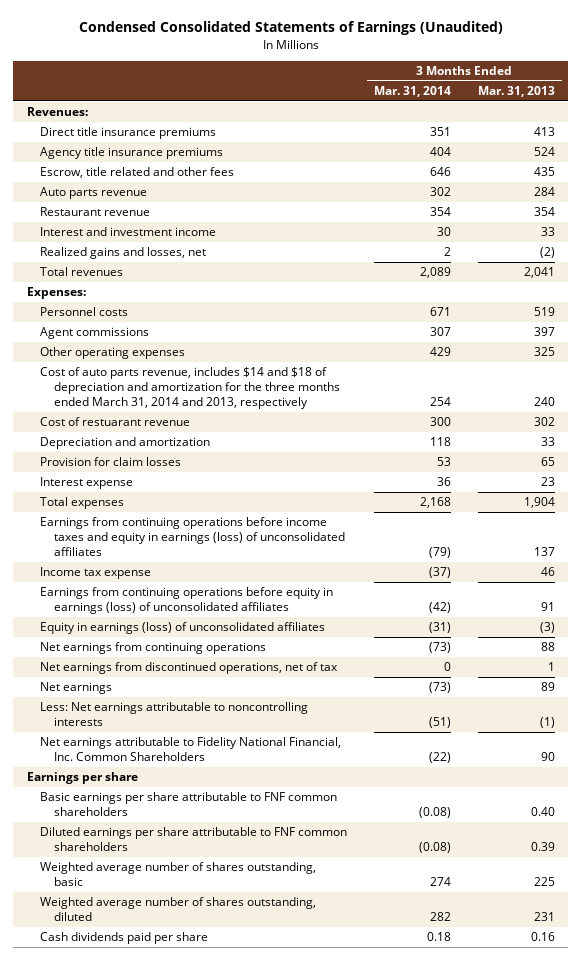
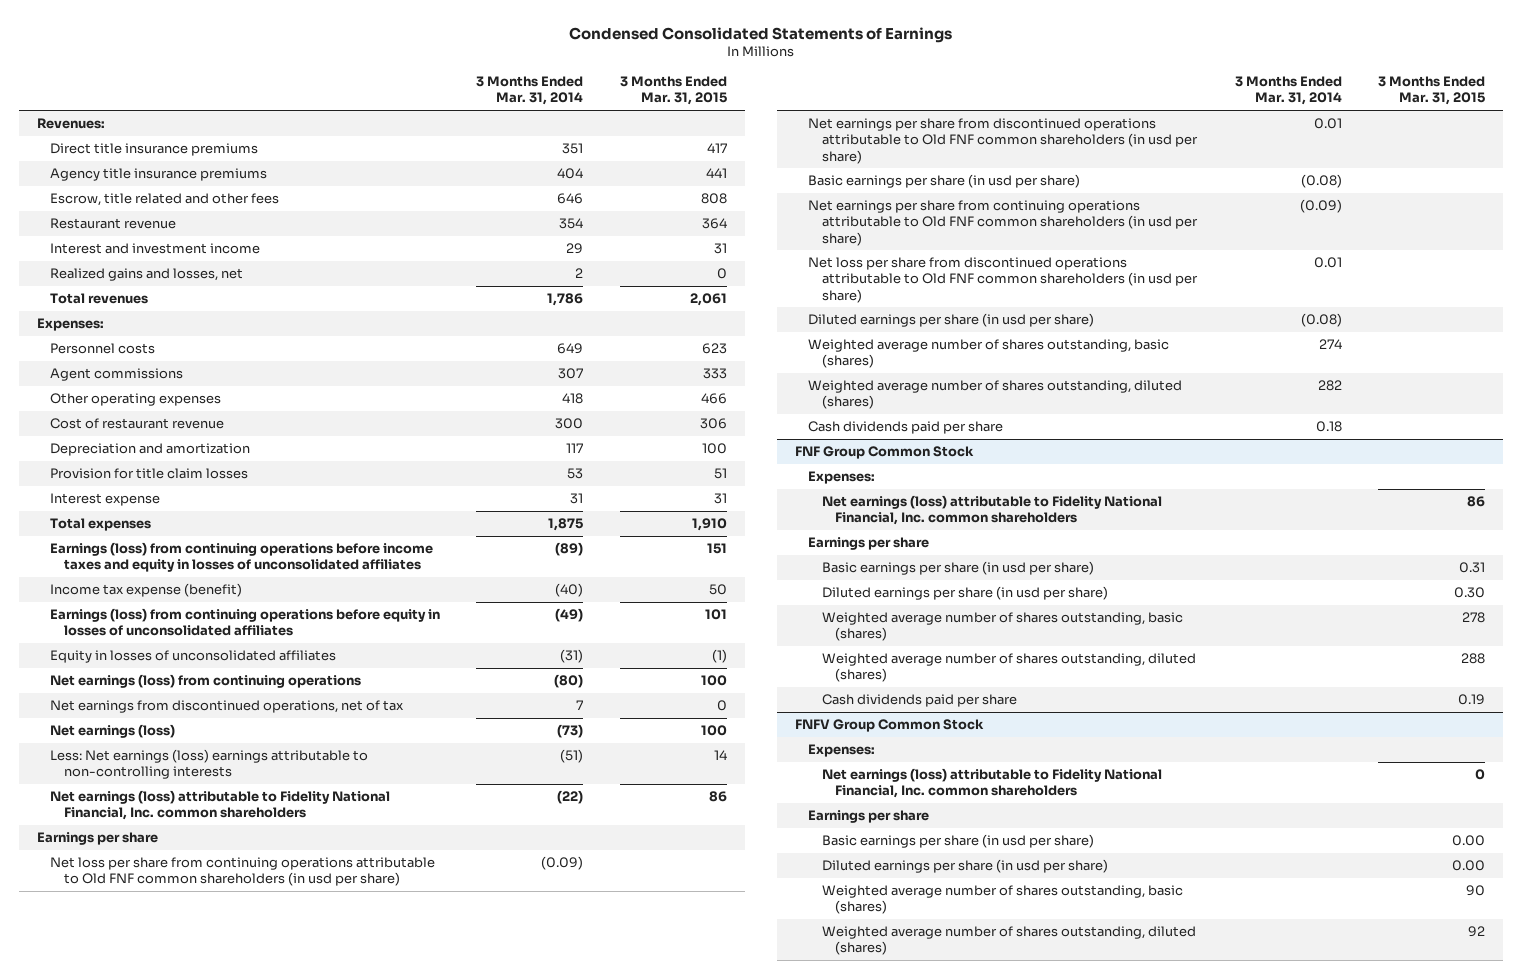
- Condensed Consolidated Statements of Earnings (Unaudited)
+ Condensed Consolidated Statements of Earnings
- | 3 Months Ended Mar. 31, 2014 | 3 Months Ended Mar. 31, 2013
+ | 3 Months Ended Mar. 31, 2014 | 3 Months Ended Mar. 31, 2015
- Auto parts revenue | 302 | 284
- Interest and investment income | 30 | 33
+ Interest and investment income | 29 | 31
- Total revenues | 2,089 | 2,041
+ Total revenues | 1,786 | 2,061
- Personnel costs | 671 | 519
+ Personnel costs | 649 | 623
- Other operating expenses | 429 | 325
- Cost of auto parts revenue, includes $14 and $18 of depreciation and amortization for the three months ended March 31, 2014 and 2013, respectively | 254 | 240
- Cost of restuarant revenue | 300 | 302
- Depreciation and amortization | 118 | 33
- Provision for claim losses | 53 | 65
- Interest expense | 36 | 23
- Total expenses | 2,168 | 1,904
- Earnings from continuing operations before income taxes and equity in earnings (loss) of unconsolidated affiliates | (79) | 137
- Income tax expense | (37) | 46
- Earnings from continuing operations before equity in earnings (loss) of unconsolidated affiliates | (42) | 91
- Equity in earnings (loss) of unconsolidated affiliates | (31) | (3)
- Net earnings from continuing operations | (73) | 88
- Net earnings from discontinued operations, net of tax | 0 | 1
- Net earnings | (73) | 89
- Less: Net earnings attributable to noncontrolling interests | (51) | (1)
- Net earnings attributable to Fidelity National Financial, Inc. Common Shareholders | (22) | 90
+ Other operating expenses | 418 | 466
+ Cost of restaurant revenue | 300 | 306
+ Depreciation and amortization | 117 | 100
+ Provision for title claim losses | 53 | 51
+ Interest expense | 31 | 31
+ Total expenses | 1,875 | 1,910
+ Earnings (loss) from continuing operations before income taxes and equity in losses of unconsolidated affiliates | (89) | 151
+ Income tax expense (benefit) | (40) | 50
+ Earnings (loss) from continuing operations before equity in losses of unconsolidated affiliates | (49) | 101
+ Equity in losses of unconsolidated affiliates | (31) | (1)
+ Net earnings (loss) from continuing operations | (80) | 100
+ Net earnings from discontinued operations, net of tax | 7 | 0
+ Net earnings (loss) | (73) | 100
+ Less: Net earnings (loss) earnings attributable to non-controlling interests | (51) | 14
+ Net earnings (loss) attributable to Fidelity National Financial, Inc. common shareholders | (22) | 86
- Basic earnings per share attributable to FNF common shareholders | (0.08) | 0.40
- Diluted earnings per share attributable to FNF common shareholders | (0.08) | 0.39
- Weighted average number of shares outstanding, basic | 274 | 225
- Weighted average number of shares outstanding, diluted | 282 | 231
+ Net loss per share from continuing operations attributable to Old FNF common shareholders (in usd per share) | (0.09) |
+ Net earnings per share from discontinued operations attributable to Old FNF common shareholders (in usd per share) | 0.01 |
+ Basic earnings per share (in usd per share) | (0.08) |
+ Net earnings per share from continuing operations attributable to Old FNF common shareholders (in usd per share) | (0.09) |
+ Net loss per share from discontinued operations attributable to Old FNF common shareholders (in usd per share) | 0.01 |
+ Diluted earnings per share (in usd per share) | (0.08) |
+ Weighted average number of shares outstanding, basic (shares) | 274 |
+ Weighted average number of shares outstanding, diluted (shares) | 282 |
+ FNF Group Common Stock
+ Expenses:
+ Net earnings (loss) attributable to Fidelity National Financial, Inc. common shareholders | | 86
+ Earnings per share
+ Basic earnings per share (in usd per share) | | 0.31
+ Diluted earnings per share (in usd per share) | | 0.30
+ Weighted average number of shares outstanding, basic (shares) | | 278
+ Weighted average number of shares outstanding, diluted (shares) | | 288
+ Cash dividends paid per share | | 0.19
+ FNFV Group Common Stock
+ Expenses:
+ Net earnings (loss) attributable to Fidelity National Financial, Inc. common shareholders | | 0
+ Earnings per share
+ Basic earnings per share (in usd per share) | | 0.00
+ Diluted earnings per share (in usd per share) | | 0.00
+ Weighted average number of shares outstanding, basic (shares) | | 90
+ Weighted average number of shares outstanding, diluted (shares) | | 92

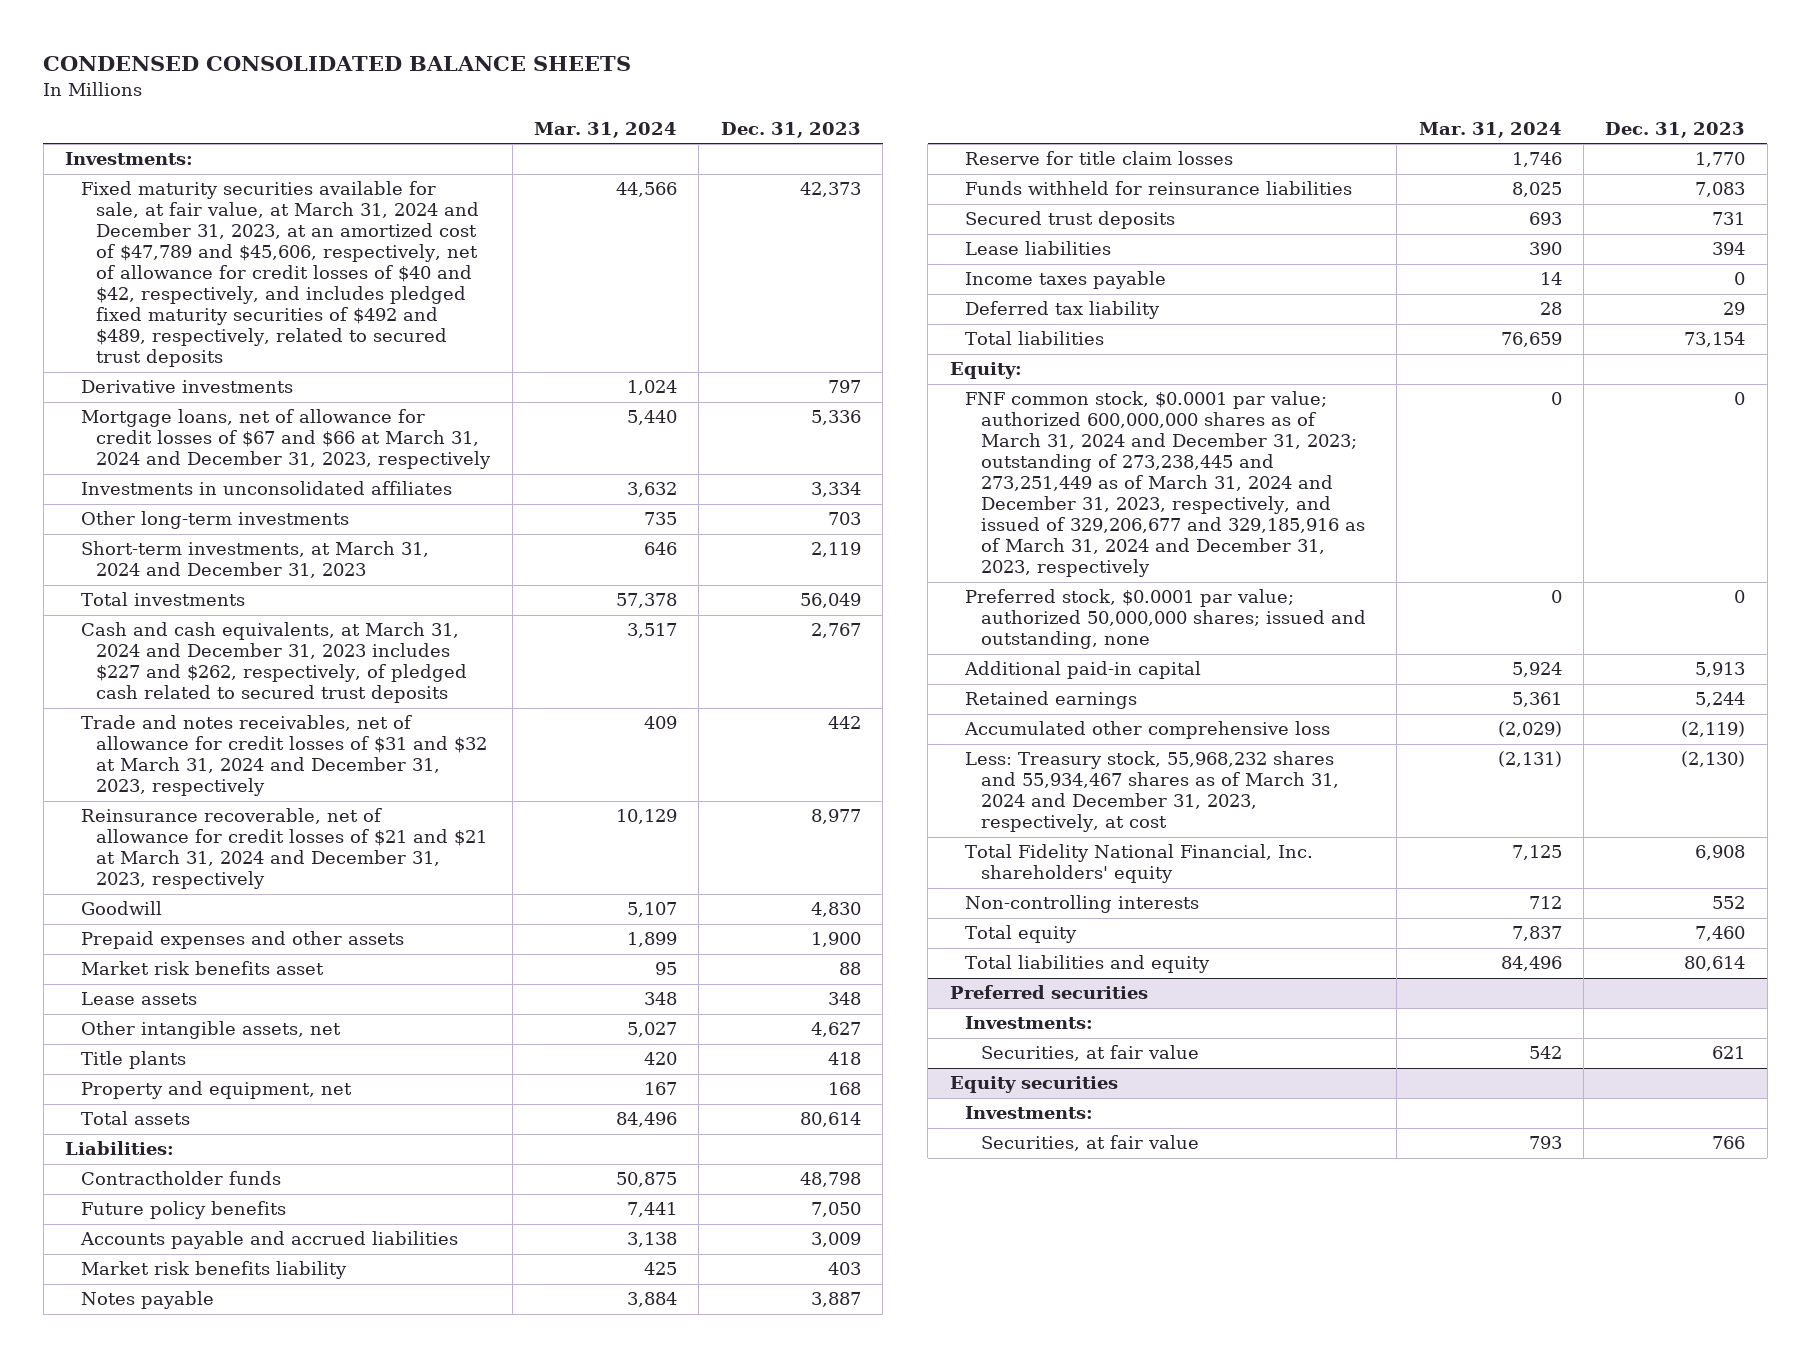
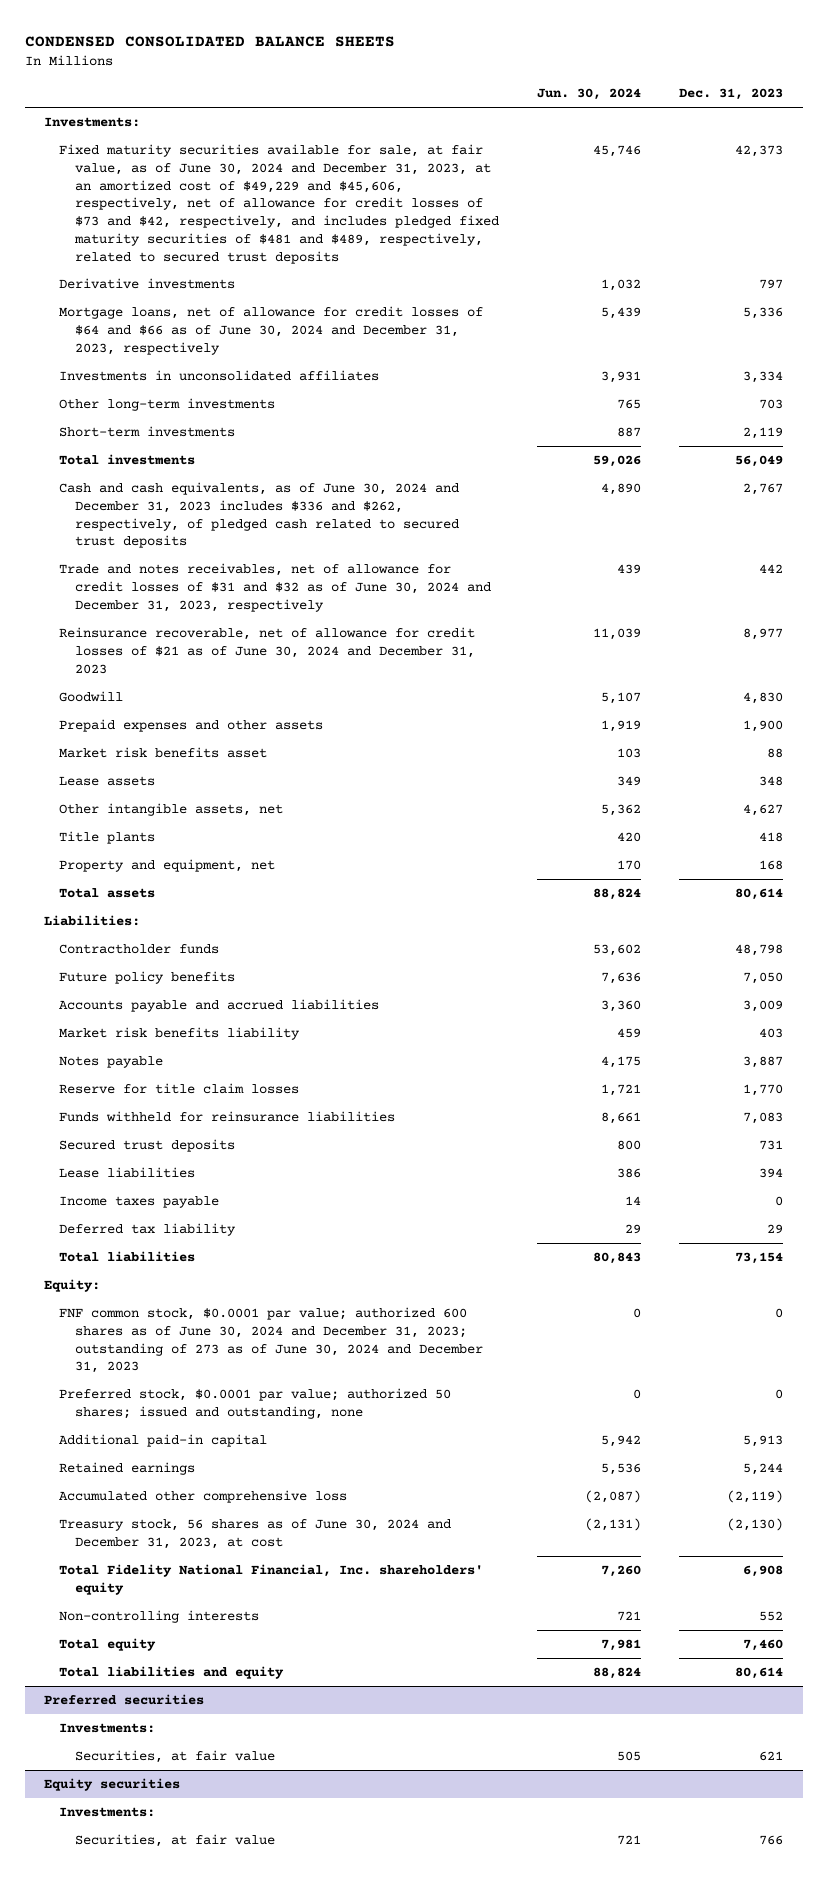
- | Mar. 31, 2024 | Dec. 31, 2023
+ | Jun. 30, 2024 | Dec. 31, 2023
- Fixed maturity securities available for sale, at fair value, at March 31, 2024 and December 31, 2023, at an amortized cost of $47,789 and $45,606, respectively, net of allowance for credit losses of $40 and $42, respectively, and includes pledged fixed maturity securities of $492 and $489, respectively, related to secured trust deposits | 44,566 | 42,373
+ Fixed maturity securities available for sale, at fair value, as of June 30, 2024 and December 31, 2023, at an amortized cost of $49,229 and $45,606, respectively, net of allowance for credit losses of $73 and $42, respectively, and includes pledged fixed maturity securities of $481 and $489, respectively, related to secured trust deposits | 45,746 | 42,373
- Mortgage loans, net of allowance for credit losses of $67 and $66 at March 31, 2024 and December 31, 2023, respectively | 5,440 | 5,336
+ Mortgage loans, net of allowance for credit losses of $64 and $66 as of June 30, 2024 and December 31, 2023, respectively | 5,439 | 5,336
- Short-term investments, at March 31, 2024 and December 31, 2023 | 646 | 2,119
+ Short-term investments | 887 | 2,119
- Cash and cash equivalents, at March 31, 2024 and December 31, 2023 includes $227 and $262, respectively, of pledged cash related to secured trust deposits | 3,517 | 2,767
- Trade and notes receivables, net of allowance for credit losses of $31 and $32 at March 31, 2024 and December 31, 2023, respectively | 409 | 442
- Reinsurance recoverable, net of allowance for credit losses of $21 and $21 at March 31, 2024 and December 31, 2023, respectively | 10,129 | 8,977
+ Cash and cash equivalents, as of June 30, 2024 and December 31, 2023 includes $336 and $262, respectively, of pledged cash related to secured trust deposits | 4,890 | 2,767
+ Trade and notes receivables, net of allowance for credit losses of $31 and $32 as of June 30, 2024 and December 31, 2023, respectively | 439 | 442
+ Reinsurance recoverable, net of allowance for credit losses of $21 as of June 30, 2024 and December 31, 2023 | 11,039 | 8,977
- FNF common stock, $0.0001 par value; authorized 600,000,000 shares as of March 31, 2024 and December 31, 2023; outstanding of 273,238,445 and 273,251,449 as of March 31, 2024 and December 31, 2023, respectively, and issued of 329,206,677 and 329,185,916 as of March 31, 2024 and December 31, 2023, respectively | 0 | 0
- Preferred stock, $0.0001 par value; authorized 50,000,000 shares; issued and outstanding, none | 0 | 0
+ FNF common stock, $0.0001 par value; authorized 600 shares as of June 30, 2024 and December 31, 2023; outstanding of 273 as of June 30, 2024 and December 31, 2023 | 0 | 0
+ Preferred stock, $0.0001 par value; authorized 50 shares; issued and outstanding, none | 0 | 0
- Less: Treasury stock, 55,968,232 shares and 55,934,467 shares as of March 31, 2024 and December 31, 2023, respectively, at cost | (2,131) | (2,130)
+ Treasury stock, 56 shares as of June 30, 2024 and December 31, 2023, at cost | (2,131) | (2,130)

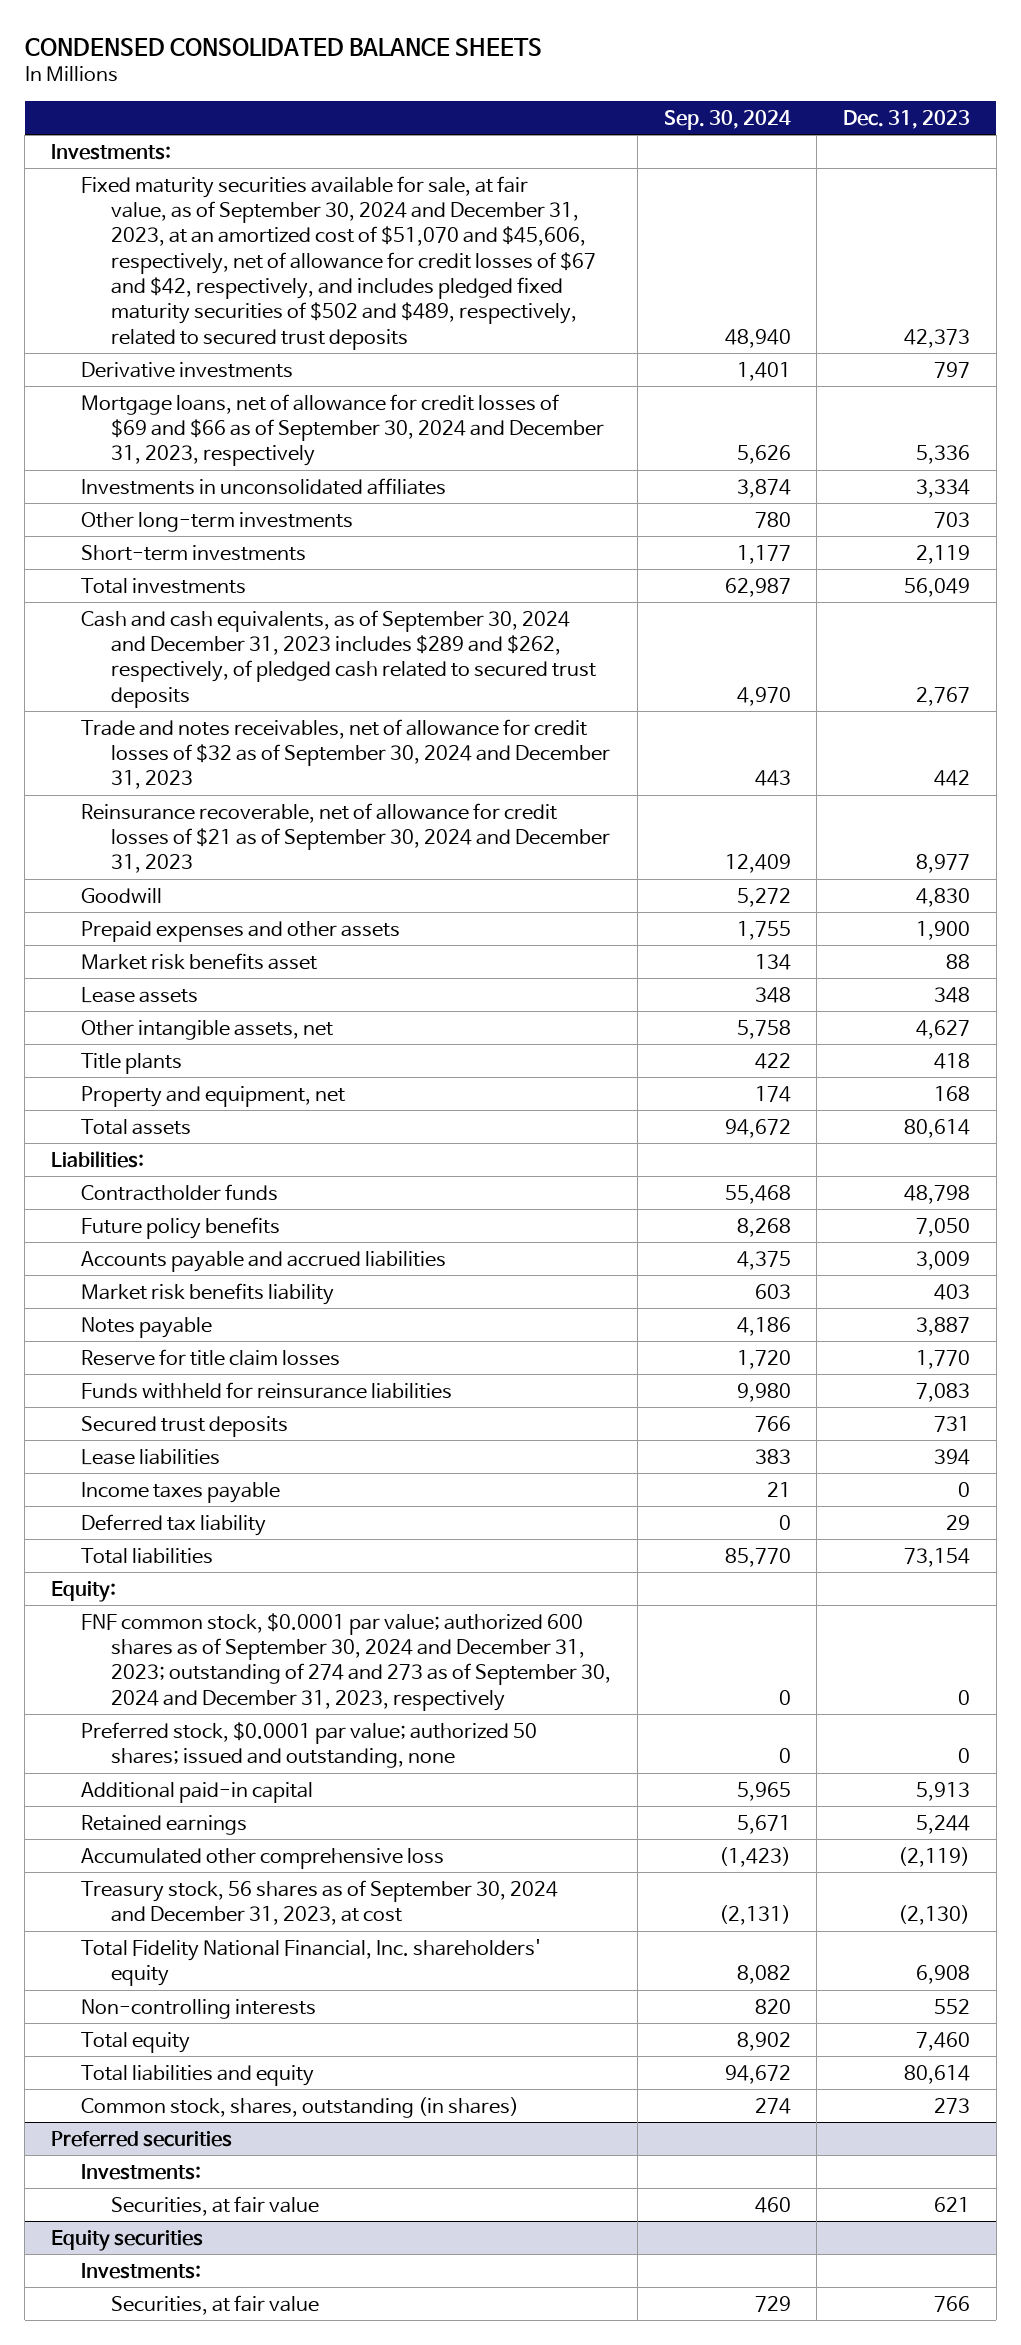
- | Jun. 30, 2024 | Dec. 31, 2023
+ | Sep. 30, 2024 | Dec. 31, 2023
- Fixed maturity securities available for sale, at fair value, as of June 30, 2024 and December 31, 2023, at an amortized cost of $49,229 and $45,606, respectively, net of allowance for credit losses of $73 and $42, respectively, and includes pledged fixed maturity securities of $481 and $489, respectively, related to secured trust deposits | 45,746 | 42,373
+ Fixed maturity securities available for sale, at fair value, as of September 30, 2024 and December 31, 2023, at an amortized cost of $51,070 and $45,606, respectively, net of allowance for credit losses of $67 and $42, respectively, and includes pledged fixed maturity securities of $502 and $489, respectively, related to secured trust deposits | 48,940 | 42,373
- Mortgage loans, net of allowance for credit losses of $64 and $66 as of June 30, 2024 and December 31, 2023, respectively | 5,439 | 5,336
+ Mortgage loans, net of allowance for credit losses of $69 and $66 as of September 30, 2024 and December 31, 2023, respectively | 5,626 | 5,336
- Cash and cash equivalents, as of June 30, 2024 and December 31, 2023 includes $336 and $262, respectively, of pledged cash related to secured trust deposits | 4,890 | 2,767
- Trade and notes receivables, net of allowance for credit losses of $31 and $32 as of June 30, 2024 and December 31, 2023, respectively | 439 | 442
- Reinsurance recoverable, net of allowance for credit losses of $21 as of June 30, 2024 and December 31, 2023 | 11,039 | 8,977
+ Cash and cash equivalents, as of September 30, 2024 and December 31, 2023 includes $289 and $262, respectively, of pledged cash related to secured trust deposits | 4,970 | 2,767
+ Trade and notes receivables, net of allowance for credit losses of $32 as of September 30, 2024 and December 31, 2023 | 443 | 442
+ Reinsurance recoverable, net of allowance for credit losses of $21 as of September 30, 2024 and December 31, 2023 | 12,409 | 8,977
- FNF common stock, $0.0001 par value; authorized 600 shares as of June 30, 2024 and December 31, 2023; outstanding of 273 as of June 30, 2024 and December 31, 2023 | 0 | 0
+ FNF common stock, $0.0001 par value; authorized 600 shares as of September 30, 2024 and December 31, 2023; outstanding of 274 and 273 as of September 30, 2024 and December 31, 2023, respectively | 0 | 0
- Treasury stock, 56 shares as of June 30, 2024 and December 31, 2023, at cost | (2,131) | (2,130)
+ Treasury stock, 56 shares as of September 30, 2024 and December 31, 2023, at cost | (2,131) | (2,130)
+ Common stock, shares, outstanding (in shares) | 274 | 273

